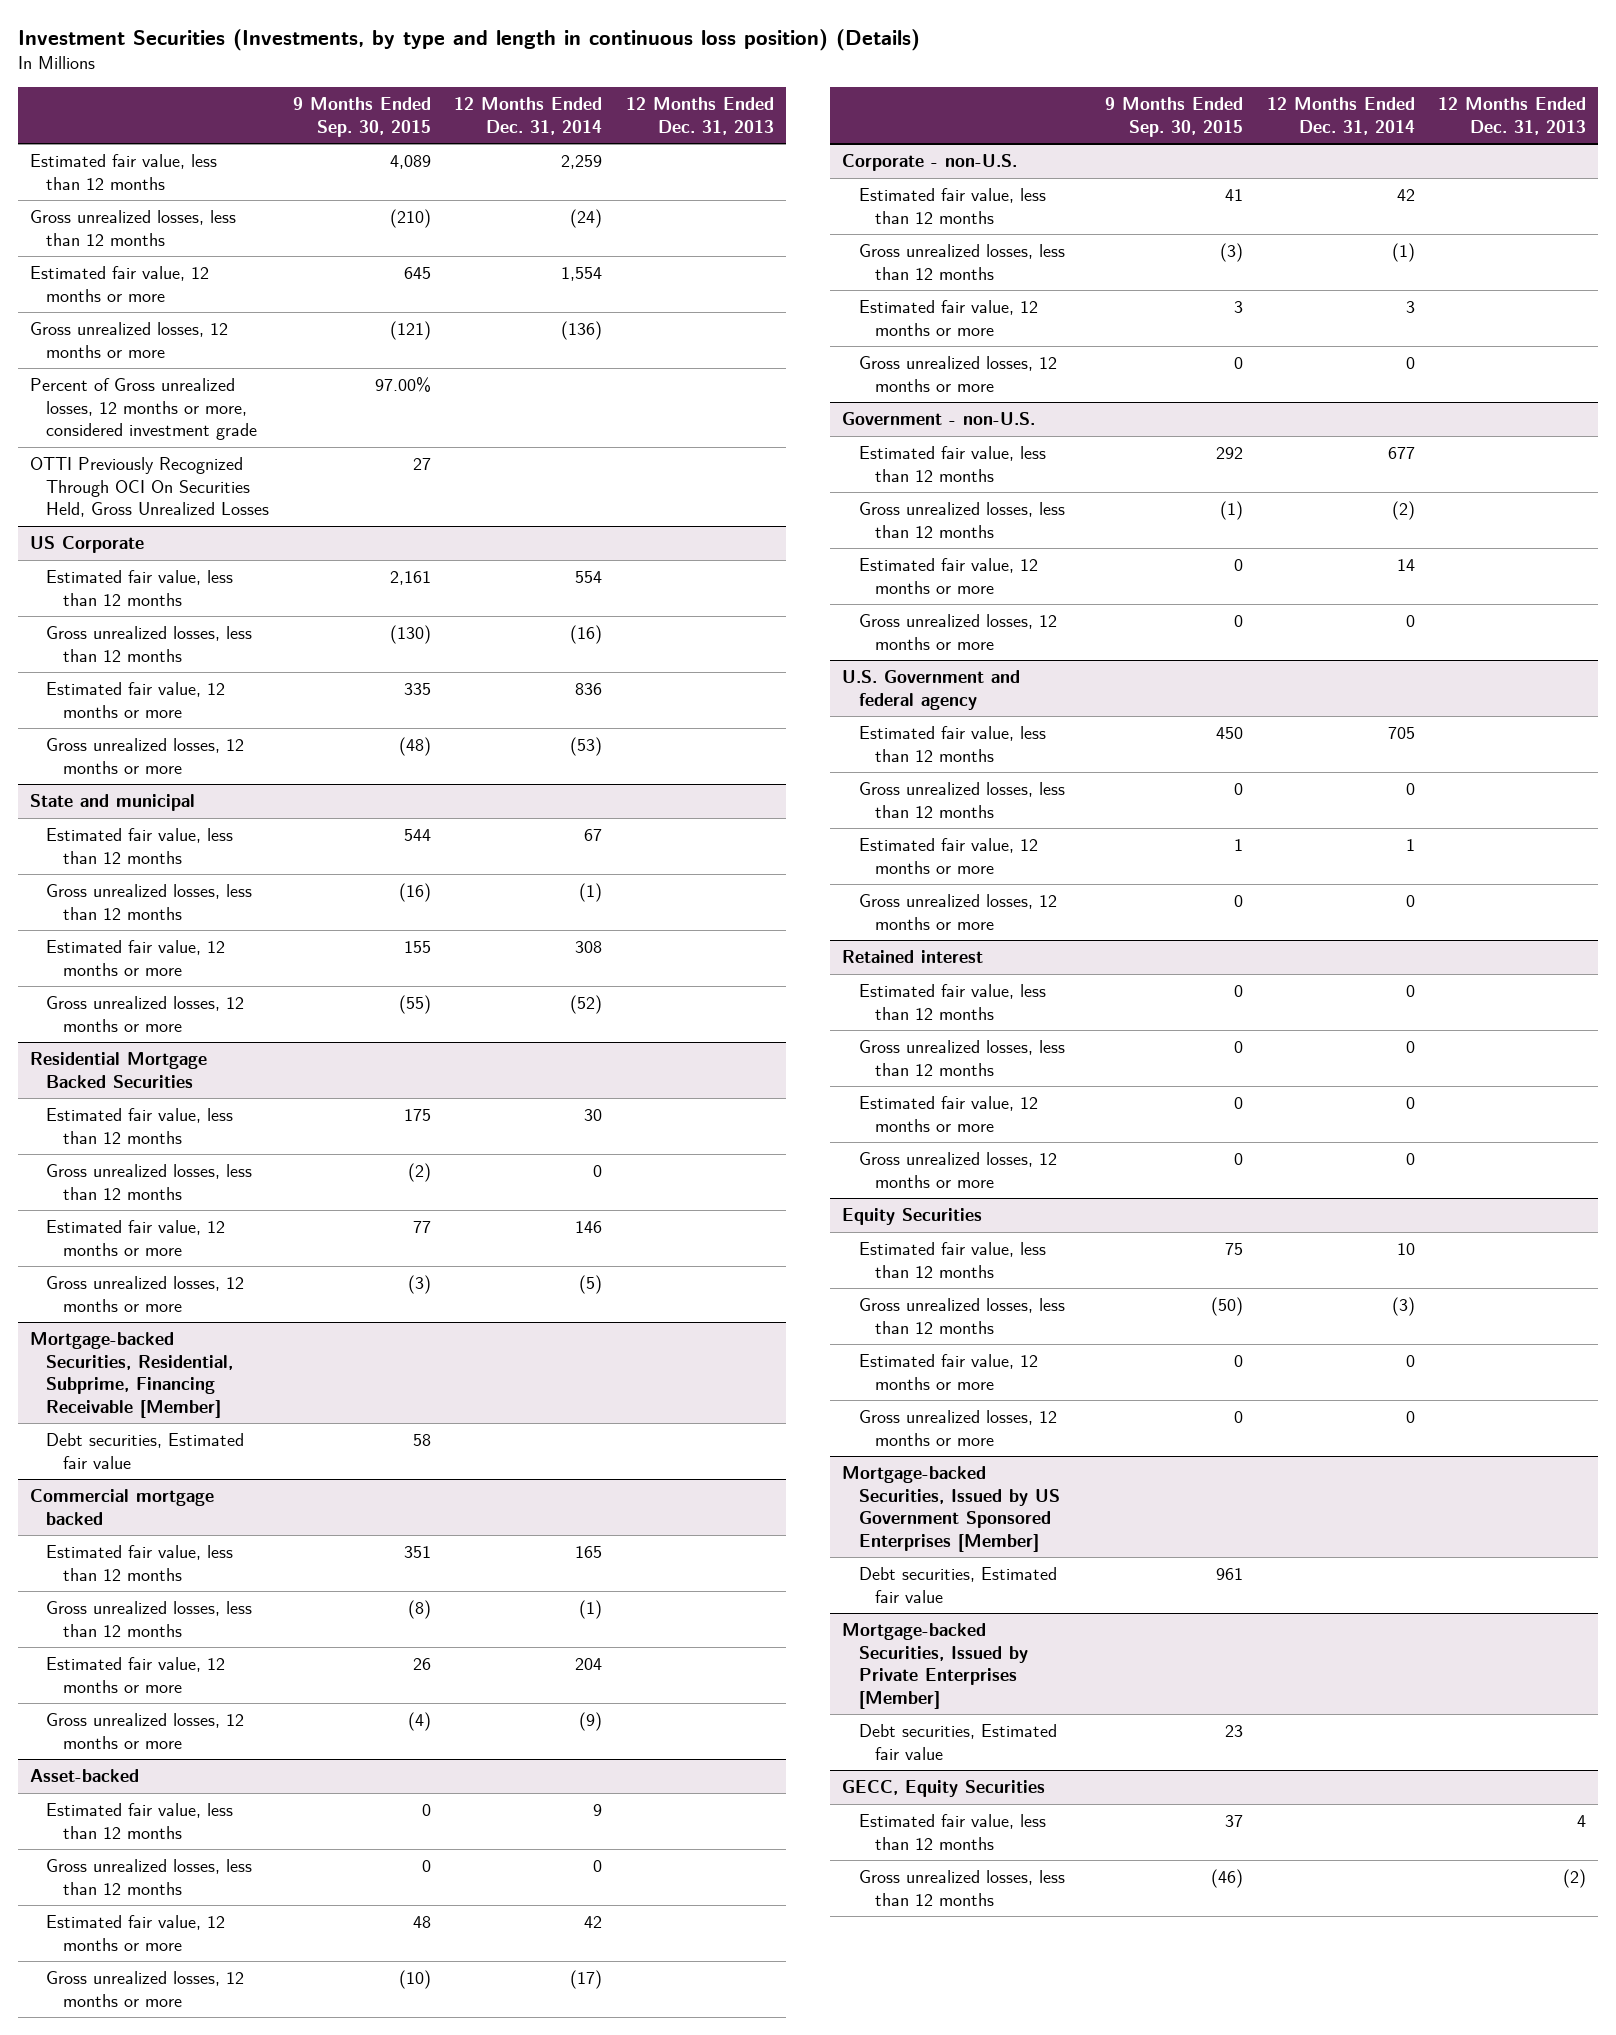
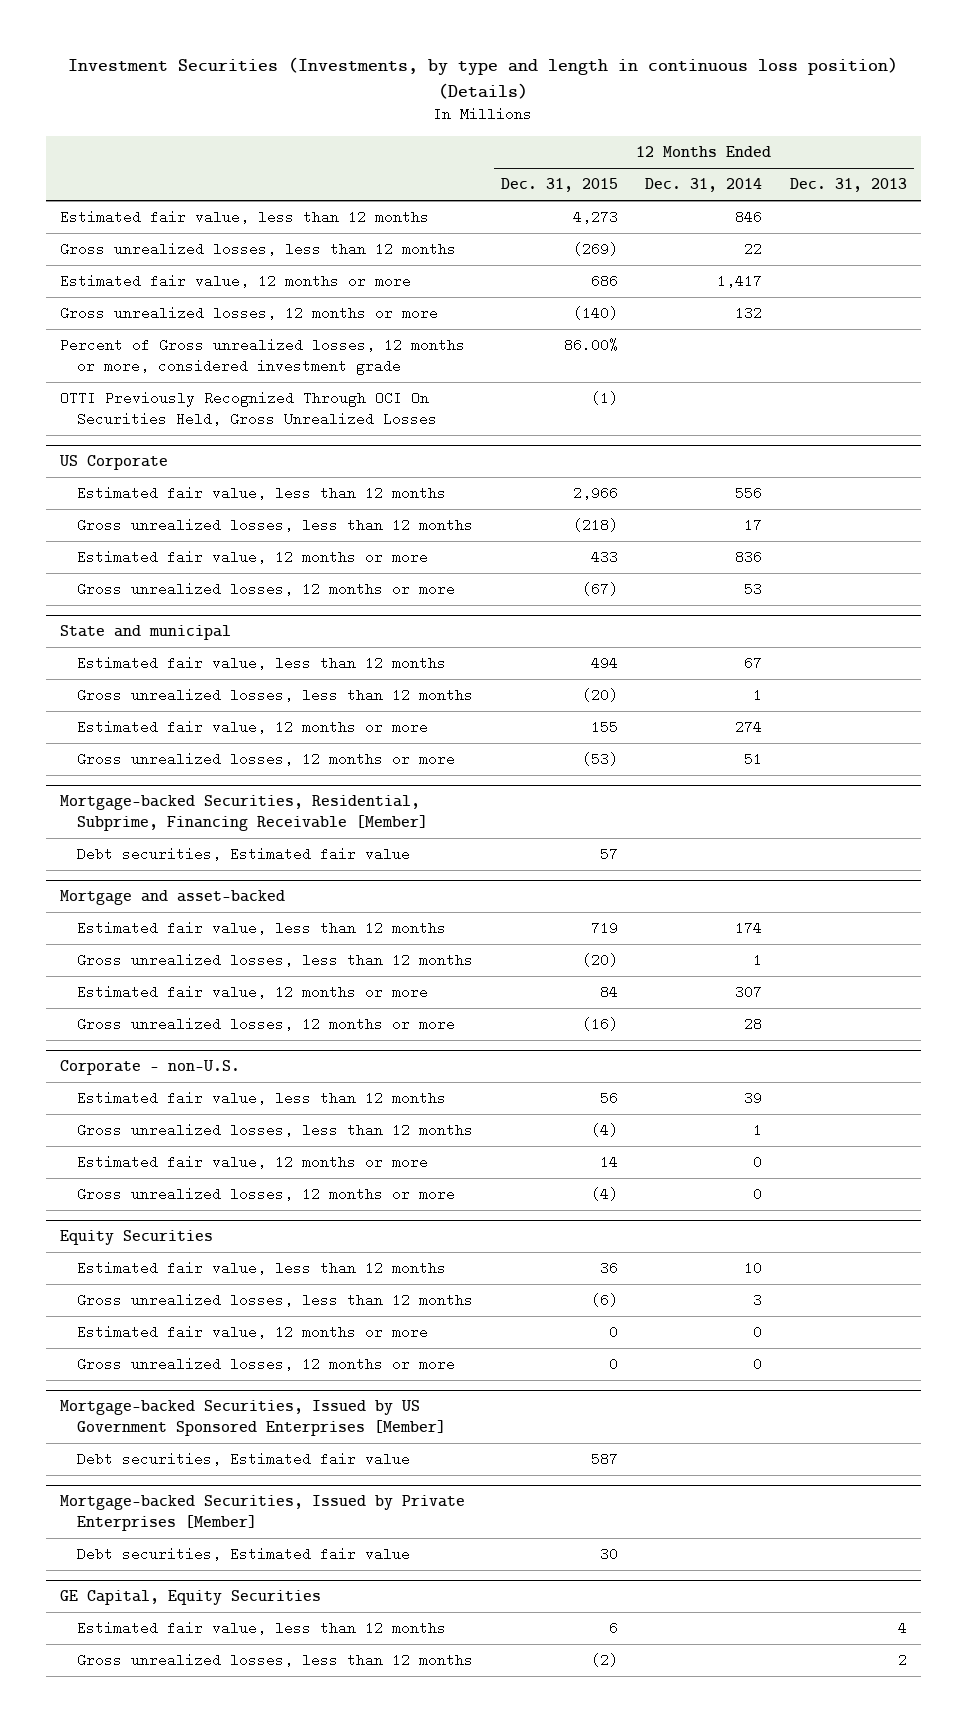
- | 9 Months Ended Sep. 30, 2015 | 12 Months Ended Dec. 31, 2014 | 12 Months Ended Dec. 31, 2013
+ | 12 Months Ended Dec. 31, 2015 | 12 Months Ended Dec. 31, 2014 | 12 Months Ended Dec. 31, 2013
- Estimated fair value, less than 12 months | 4,089 | 2,259 |
- Gross unrealized losses, less than 12 months | (210) | (24) |
- Estimated fair value, 12 months or more | 645 | 1,554 |
- Gross unrealized losses, 12 months or more | (121) | (136) |
+ Estimated fair value, less than 12 months | 4,273 | 846 |
+ Gross unrealized losses, less than 12 months | (269) | 22 |
+ Estimated fair value, 12 months or more | 686 | 1,417 |
+ Gross unrealized losses, 12 months or more | (140) | 132 |
@ US Corporate
- Estimated fair value, less than 12 months | 2,161 | 554 |
- Gross unrealized losses, less than 12 months | (130) | (16) |
+ Estimated fair value, less than 12 months | 2,966 | 556 |
+ Gross unrealized losses, less than 12 months | (218) | 17 |
- Gross unrealized losses, 12 months or more | (48) | (53) |
+ Gross unrealized losses, 12 months or more | (67) | 53 |
@ State and municipal
- Gross unrealized losses, less than 12 months | (16) | (1) |
- Estimated fair value, 12 months or more | 155 | 308 |
- Gross unrealized losses, 12 months or more | (55) | (52) |
- Residential Mortgage Backed Securities
- Estimated fair value, less than 12 months | 175 | 30 |
- Gross unrealized losses, less than 12 months | (2) | 0 |
- Estimated fair value, 12 months or more | 77 | 146 |
- Gross unrealized losses, 12 months or more | (3) | (5) |
@ State and municipal
+ Gross unrealized losses, less than 12 months | (20) | 1 |
+ Estimated fair value, 12 months or more | 155 | 274 |
+ Gross unrealized losses, 12 months or more | (53) | 51 |
- Commercial mortgage backed
- Estimated fair value, less than 12 months | 351 | 165 |
- Gross unrealized losses, less than 12 months | (8) | (1) |
- Estimated fair value, 12 months or more | 26 | 204 |
- Gross unrealized losses, 12 months or more | (4) | (9) |
- Asset-backed
- Estimated fair value, less than 12 months | 0 | 9 |
- Gross unrealized losses, less than 12 months | 0 | 0 |
- Estimated fair value, 12 months or more | 48 | 42 |
- Gross unrealized losses, 12 months or more | (10) | (17) |
+ Mortgage and asset-backed
+ Estimated fair value, less than 12 months | 719 | 174 |
+ Gross unrealized losses, less than 12 months | (20) | 1 |
+ Estimated fair value, 12 months or more | 84 | 307 |
+ Gross unrealized losses, 12 months or more | (16) | 28 |
@ Corporate - non-U.S.
- Estimated fair value, less than 12 months | 41 | 42 |
- Gross unrealized losses, less than 12 months | (3) | (1) |
- Estimated fair value, 12 months or more | 3 | 3 |
- Gross unrealized losses, 12 months or more | 0 | 0 |
- Government - non-U.S.
- Estimated fair value, less than 12 months | 292 | 677 |
- Gross unrealized losses, less than 12 months | (1) | (2) |
- Estimated fair value, 12 months or more | 0 | 14 |
- Gross unrealized losses, 12 months or more | 0 | 0 |
- U.S. Government and federal agency
- Estimated fair value, less than 12 months | 450 | 705 |
- Gross unrealized losses, less than 12 months | 0 | 0 |
- Estimated fair value, 12 months or more | 1 | 1 |
- Gross unrealized losses, 12 months or more | 0 | 0 |
- Retained interest
- Estimated fair value, less than 12 months | 0 | 0 |
- Gross unrealized losses, less than 12 months | 0 | 0 |
@ Corporate - non-U.S.
+ Estimated fair value, less than 12 months | 56 | 39 |
+ Gross unrealized losses, less than 12 months | (4) | 1 |
@ Equity Securities
- Gross unrealized losses, less than 12 months | (50) | (3) |
+ Gross unrealized losses, less than 12 months | (6) | 3 |
- GECC, Equity Securities
+ GE Capital, Equity Securities
- Gross unrealized losses, less than 12 months | (46) | | (2)
+ Gross unrealized losses, less than 12 months | (2) | | 2

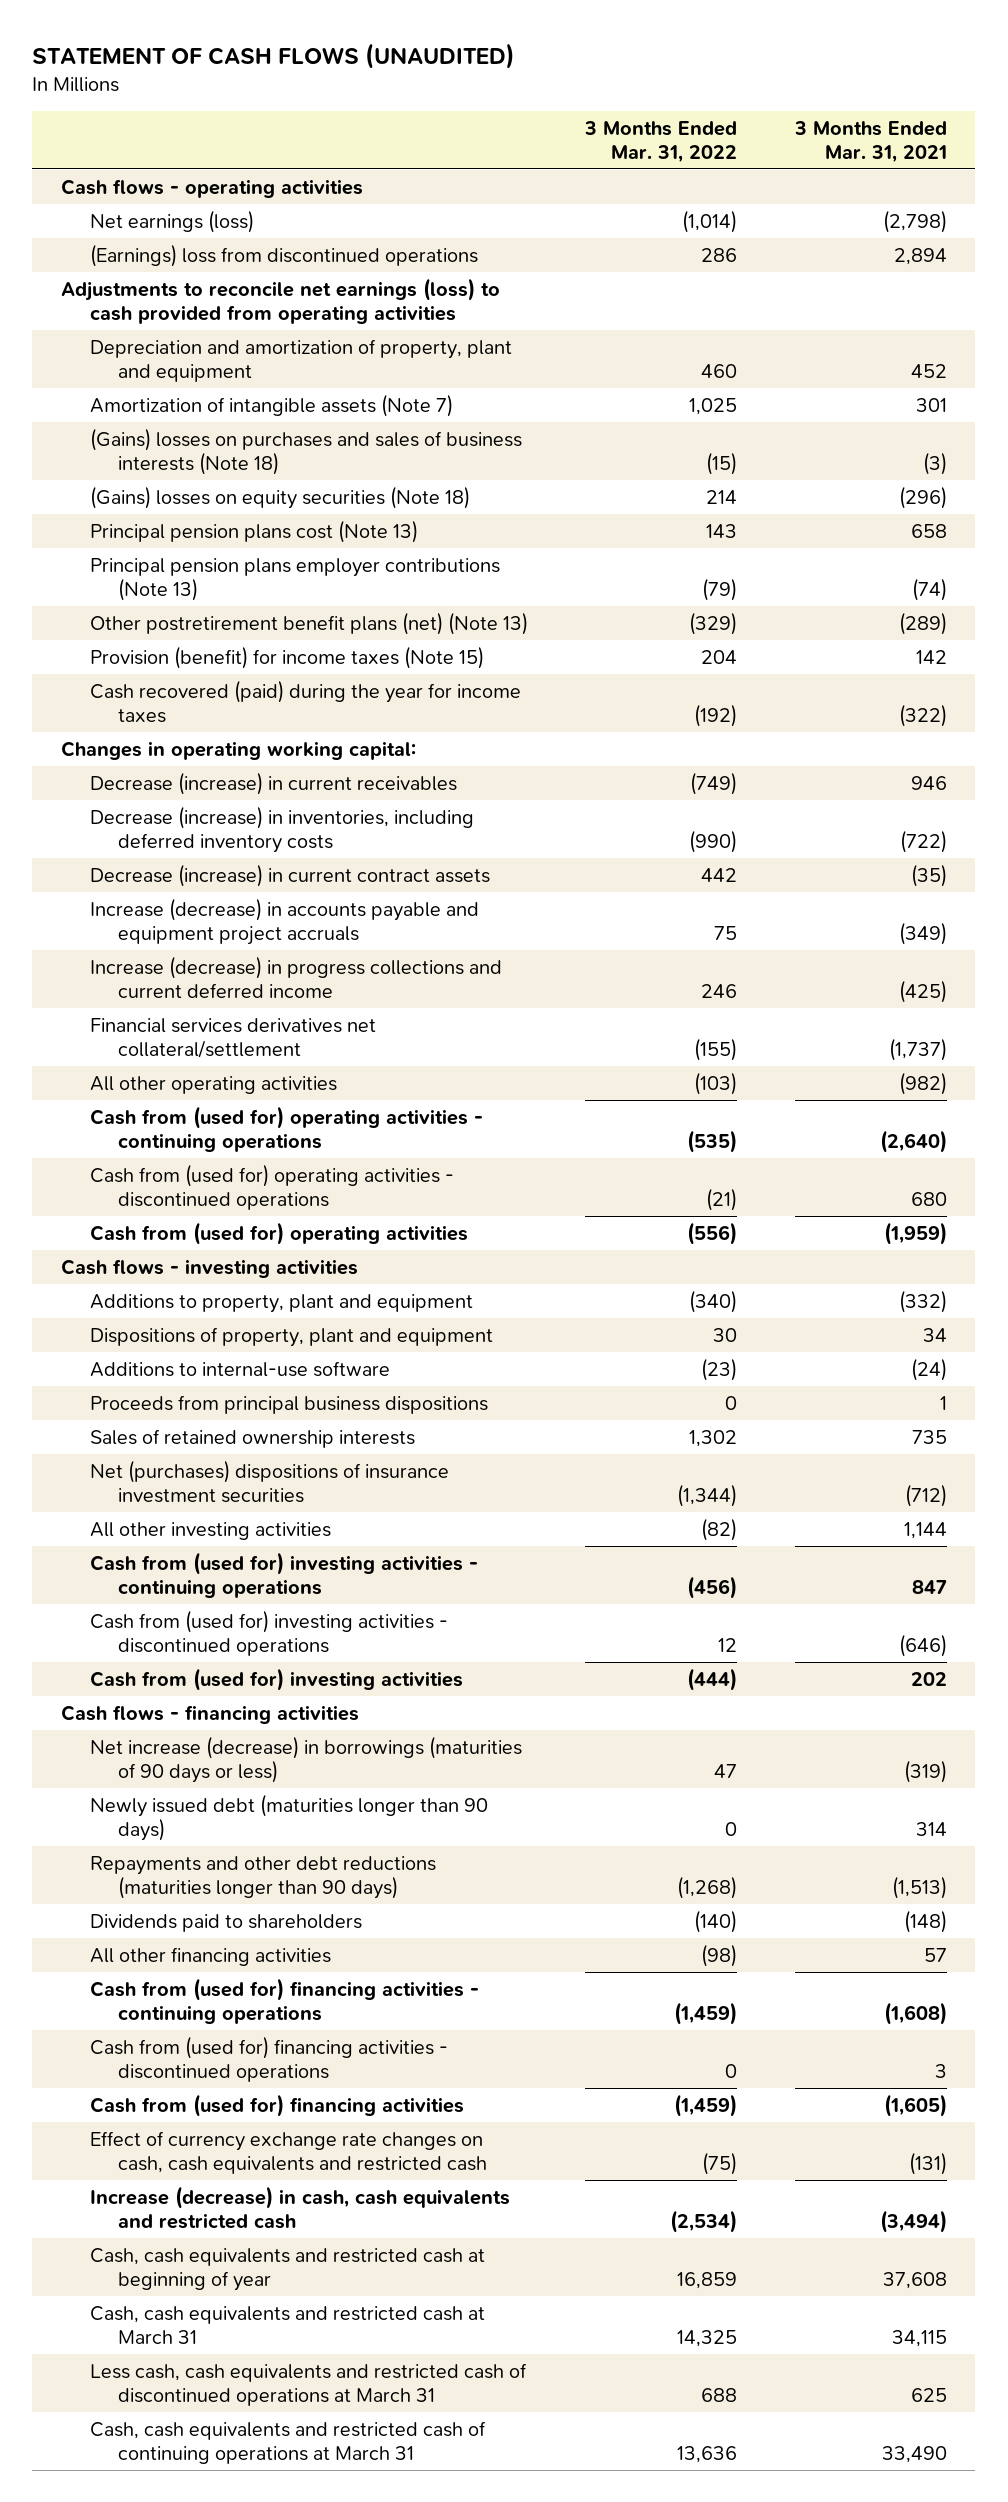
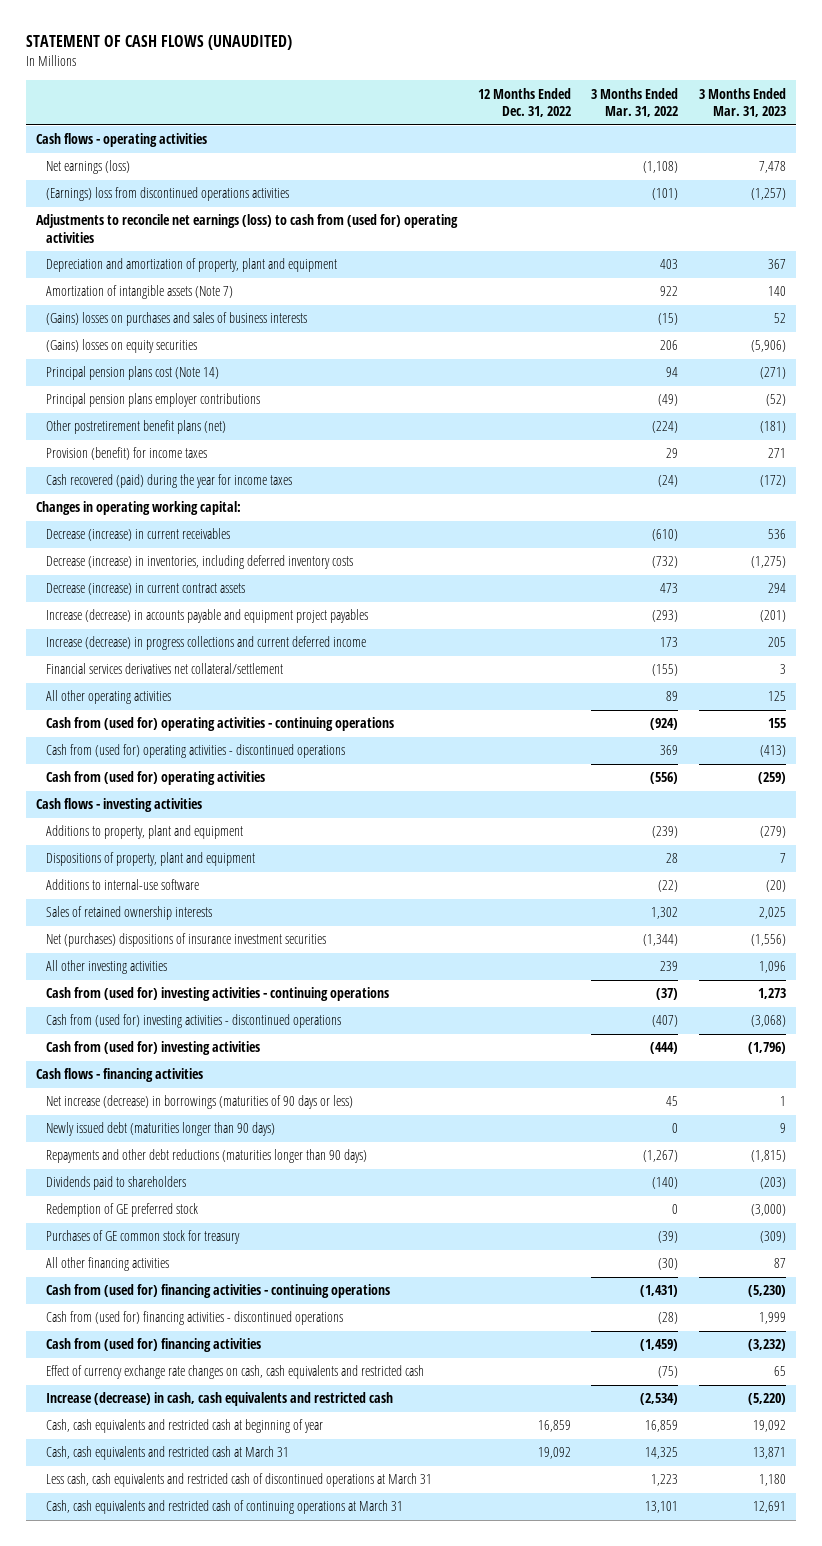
- | 3 Months Ended Mar. 31, 2022 | 3 Months Ended Mar. 31, 2021
+ | 12 Months Ended Dec. 31, 2022 | 3 Months Ended Mar. 31, 2022 | 3 Months Ended Mar. 31, 2023
- Net earnings (loss) | (1,014) | (2,798)
- (Earnings) loss from discontinued operations | 286 | 2,894
- Adjustments to reconcile net earnings (loss) to cash provided from operating activities
- Depreciation and amortization of property, plant and equipment | 460 | 452
- Amortization of intangible assets (Note 7) | 1,025 | 301
- (Gains) losses on purchases and sales of business interests (Note 18) | (15) | (3)
- (Gains) losses on equity securities (Note 18) | 214 | (296)
- Principal pension plans cost (Note 13) | 143 | 658
- Principal pension plans employer contributions (Note 13) | (79) | (74)
- Other postretirement benefit plans (net) (Note 13) | (329) | (289)
- Provision (benefit) for income taxes (Note 15) | 204 | 142
- Cash recovered (paid) during the year for income taxes | (192) | (322)
+ Net earnings (loss) | | (1,108) | 7,478
+ (Earnings) loss from discontinued operations activities | | (101) | (1,257)
+ Adjustments to reconcile net earnings (loss) to cash from (used for) operating activities
+ Depreciation and amortization of property, plant and equipment | | 403 | 367
+ Amortization of intangible assets (Note 7) | | 922 | 140
+ (Gains) losses on purchases and sales of business interests | | (15) | 52
+ (Gains) losses on equity securities | | 206 | (5,906)
+ Principal pension plans cost (Note 14) | | 94 | (271)
+ Principal pension plans employer contributions | | (49) | (52)
+ Other postretirement benefit plans (net) | | (224) | (181)
+ Provision (benefit) for income taxes | | 29 | 271
+ Cash recovered (paid) during the year for income taxes | | (24) | (172)
- Decrease (increase) in current receivables | (749) | 946
- Decrease (increase) in inventories, including deferred inventory costs | (990) | (722)
- Decrease (increase) in current contract assets | 442 | (35)
- Increase (decrease) in accounts payable and equipment project accruals | 75 | (349)
- Increase (decrease) in progress collections and current deferred income | 246 | (425)
+ Decrease (increase) in current receivables | | (610) | 536
+ Decrease (increase) in inventories, including deferred inventory costs | | (732) | (1,275)
+ Decrease (increase) in current contract assets | | 473 | 294
+ Increase (decrease) in accounts payable and equipment project payables | | (293) | (201)
+ Increase (decrease) in progress collections and current deferred income | | 173 | 205
- All other operating activities | (103) | (982)
- Cash from (used for) operating activities - continuing operations | (535) | (2,640)
- Cash from (used for) operating activities - discontinued operations | (21) | 680
+ All other operating activities | | 89 | 125
+ Cash from (used for) operating activities - continuing operations | | (924) | 155
+ Cash from (used for) operating activities - discontinued operations | | 369 | (413)
- Additions to property, plant and equipment | (340) | (332)
- Dispositions of property, plant and equipment | 30 | 34
- Additions to internal-use software | (23) | (24)
- Proceeds from principal business dispositions | 0 | 1
+ Additions to property, plant and equipment | | (239) | (279)
+ Dispositions of property, plant and equipment | | 28 | 7
+ Additions to internal-use software | | (22) | (20)
- All other investing activities | (82) | 1,144
- Cash from (used for) investing activities - continuing operations | (456) | 847
- Cash from (used for) investing activities - discontinued operations | 12 | (646)
+ All other investing activities | | 239 | 1,096
+ Cash from (used for) investing activities - continuing operations | | (37) | 1,273
+ Cash from (used for) investing activities - discontinued operations | | (407) | (3,068)
- Net increase (decrease) in borrowings (maturities of 90 days or less) | 47 | (319)
+ Net increase (decrease) in borrowings (maturities of 90 days or less) | | 45 | 1
- Repayments and other debt reductions (maturities longer than 90 days) | (1,268) | (1,513)
+ Repayments and other debt reductions (maturities longer than 90 days) | | (1,267) | (1,815)
- All other financing activities | (98) | 57
- Cash from (used for) financing activities - continuing operations | (1,459) | (1,608)
- Cash from (used for) financing activities - discontinued operations | 0 | 3
+ Redemption of GE preferred stock | | 0 | (3,000)
+ Purchases of GE common stock for treasury | | (39) | (309)
+ All other financing activities | | (30) | 87
+ Cash from (used for) financing activities - continuing operations | | (1,431) | (5,230)
+ Cash from (used for) financing activities - discontinued operations | | (28) | 1,999
- Less cash, cash equivalents and restricted cash of discontinued operations at March 31 | 688 | 625
- Cash, cash equivalents and restricted cash of continuing operations at March 31 | 13,636 | 33,490
+ Less cash, cash equivalents and restricted cash of discontinued operations at March 31 | | 1,223 | 1,180
+ Cash, cash equivalents and restricted cash of continuing operations at March 31 | | 13,101 | 12,691

